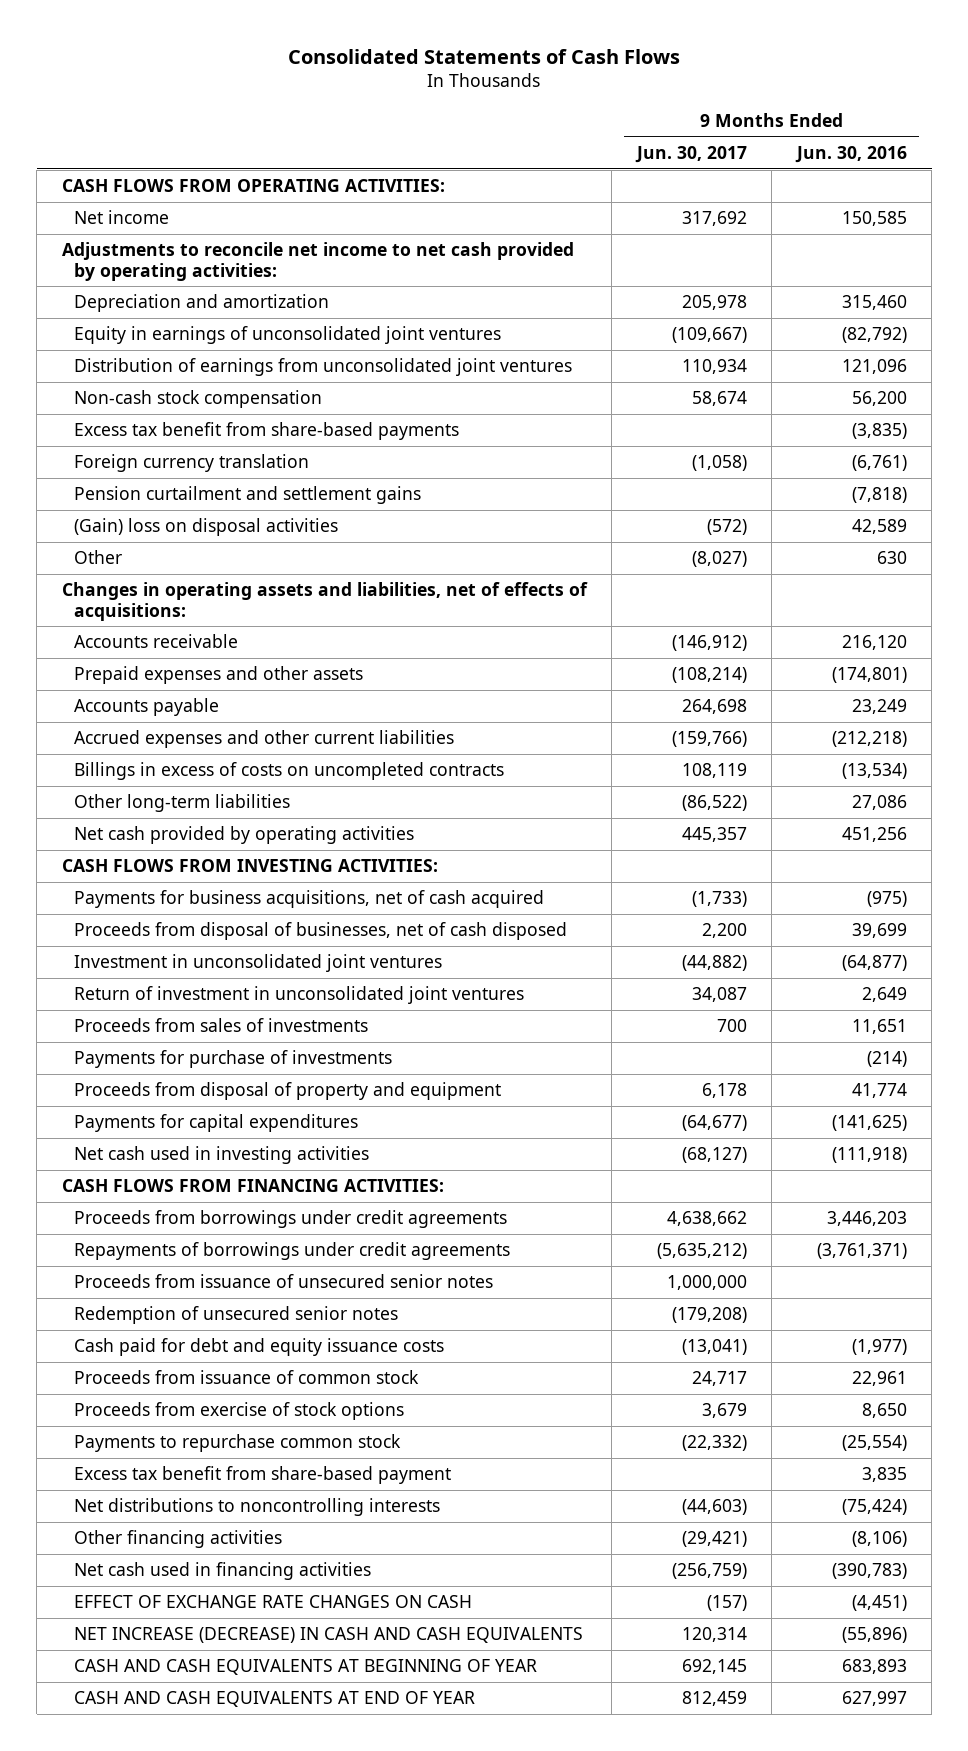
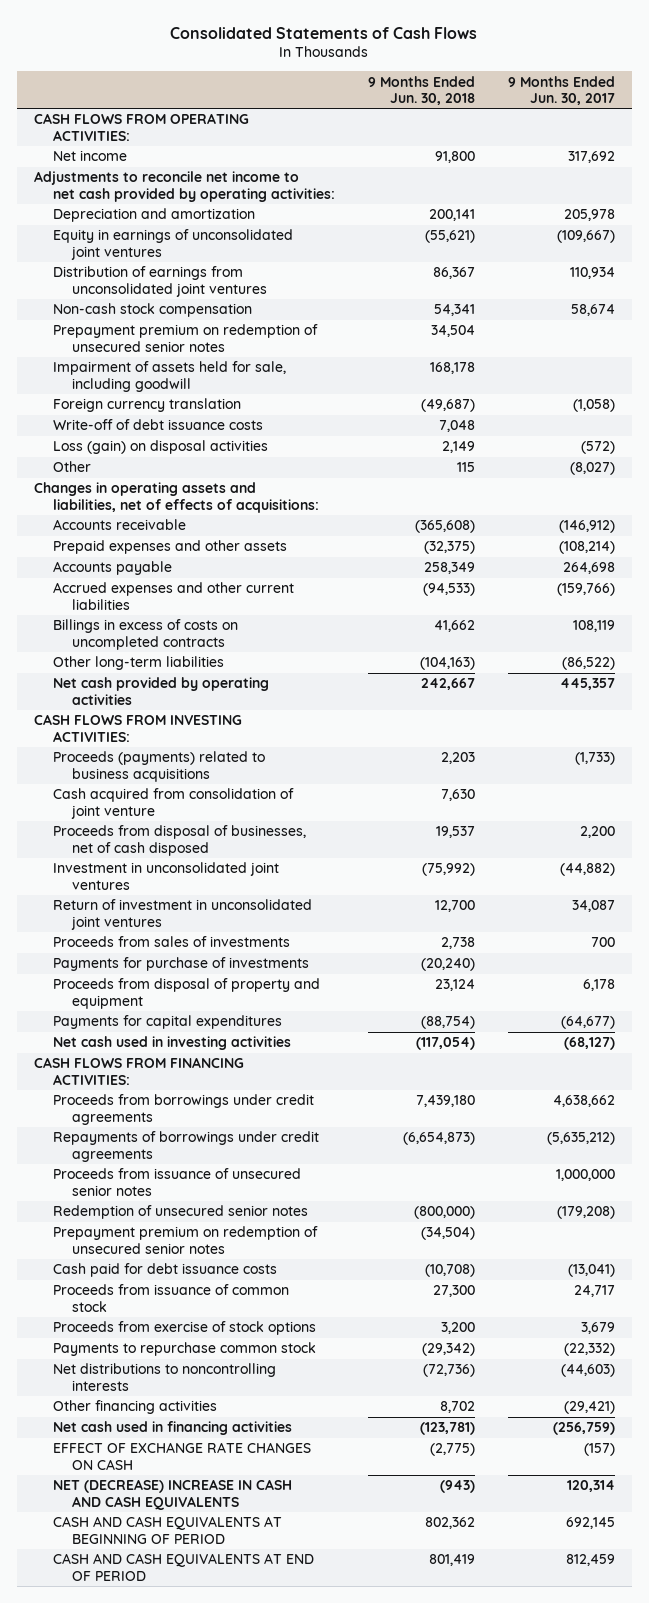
- | 9 Months Ended Jun. 30, 2017 | 9 Months Ended Jun. 30, 2016
+ | 9 Months Ended Jun. 30, 2018 | 9 Months Ended Jun. 30, 2017
- Excess tax benefit from share-based payments | | (3,835)
+ Prepayment premium on redemption of unsecured senior notes | 34,504 |
+ Impairment of assets held for sale, including goodwill | 168,178 |
- Pension curtailment and settlement gains | | (7,818)
- (Gain) loss on disposal activities | (572) | 42,589
+ Write-off of debt issuance costs | 7,048 |
+ Loss (gain) on disposal activities | 2,149 | (572)
- Payments for business acquisitions, net of cash acquired | (1,733) | (975)
+ Proceeds (payments) related to business acquisitions | 2,203 | (1,733)
+ Cash acquired from consolidation of joint venture | 7,630 |
- Cash paid for debt and equity issuance costs | (13,041) | (1,977)
+ Prepayment premium on redemption of unsecured senior notes | (34,504) |
+ Cash paid for debt issuance costs | (10,708) | (13,041)
- Excess tax benefit from share-based payment | | 3,835
- NET INCREASE (DECREASE) IN CASH AND CASH EQUIVALENTS | 120,314 | (55,896)
- CASH AND CASH EQUIVALENTS AT BEGINNING OF YEAR | 692,145 | 683,893
- CASH AND CASH EQUIVALENTS AT END OF YEAR | 812,459 | 627,997
+ NET (DECREASE) INCREASE IN CASH AND CASH EQUIVALENTS | (943) | 120,314
+ CASH AND CASH EQUIVALENTS AT BEGINNING OF PERIOD | 802,362 | 692,145
+ CASH AND CASH EQUIVALENTS AT END OF PERIOD | 801,419 | 812,459

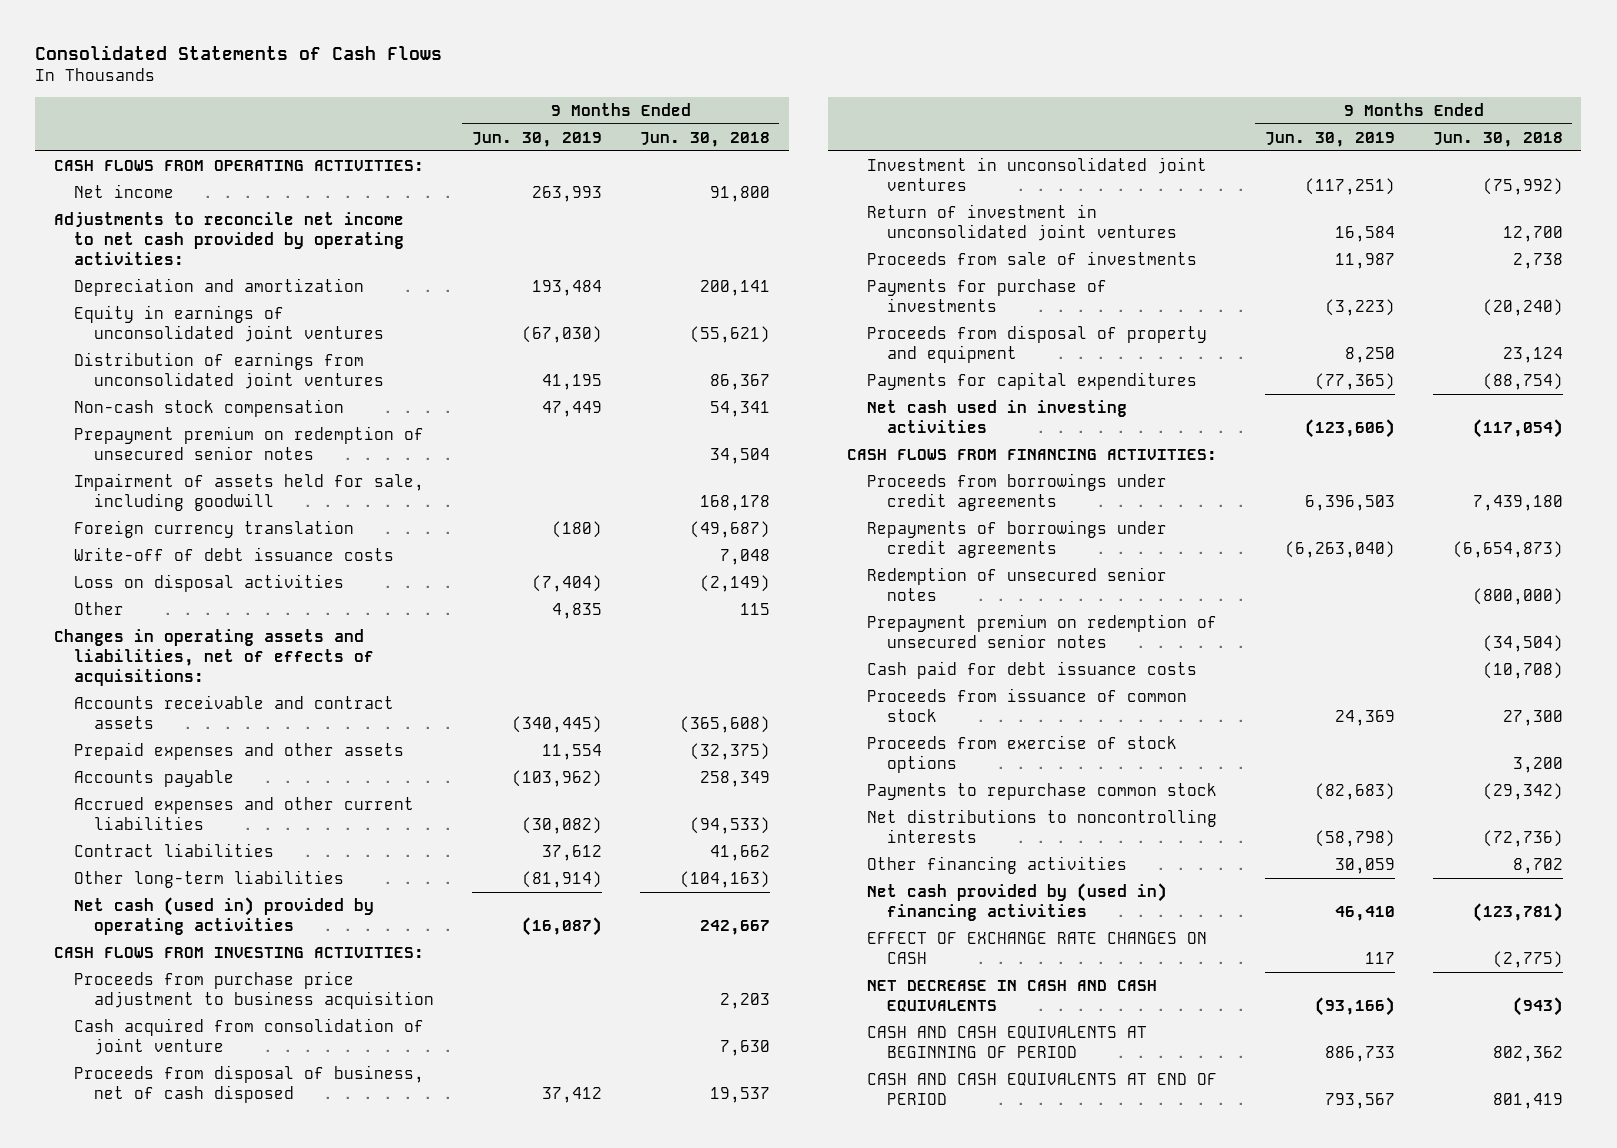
- | 9 Months Ended Jun. 30, 2018 | 9 Months Ended Jun. 30, 2017
+ | 9 Months Ended Jun. 30, 2019 | 9 Months Ended Jun. 30, 2018
- Loss (gain) on disposal activities | 2,149 | (572)
+ Loss on disposal activities | (7,404) | (2,149)
- Accounts receivable | (365,608) | (146,912)
+ Accounts receivable and contract assets | (340,445) | (365,608)
- Billings in excess of costs on uncompleted contracts | 41,662 | 108,119
+ Contract liabilities | 37,612 | 41,662
- Net cash provided by operating activities | 242,667 | 445,357
+ Net cash (used in) provided by operating activities | (16,087) | 242,667
- Proceeds (payments) related to business acquisitions | 2,203 | (1,733)
+ Proceeds from purchase price adjustment to business acquisition | | 2,203
- Proceeds from disposal of businesses, net of cash disposed | 19,537 | 2,200
+ Proceeds from disposal of business, net of cash disposed | 37,412 | 19,537
- Proceeds from sales of investments | 2,738 | 700
+ Proceeds from sale of investments | 11,987 | 2,738
- Proceeds from issuance of unsecured senior notes | | 1,000,000
- Net cash used in financing activities | (123,781) | (256,759)
+ Net cash provided by (used in) financing activities | 46,410 | (123,781)
- NET (DECREASE) INCREASE IN CASH AND CASH EQUIVALENTS | (943) | 120,314
+ NET DECREASE IN CASH AND CASH EQUIVALENTS | (93,166) | (943)

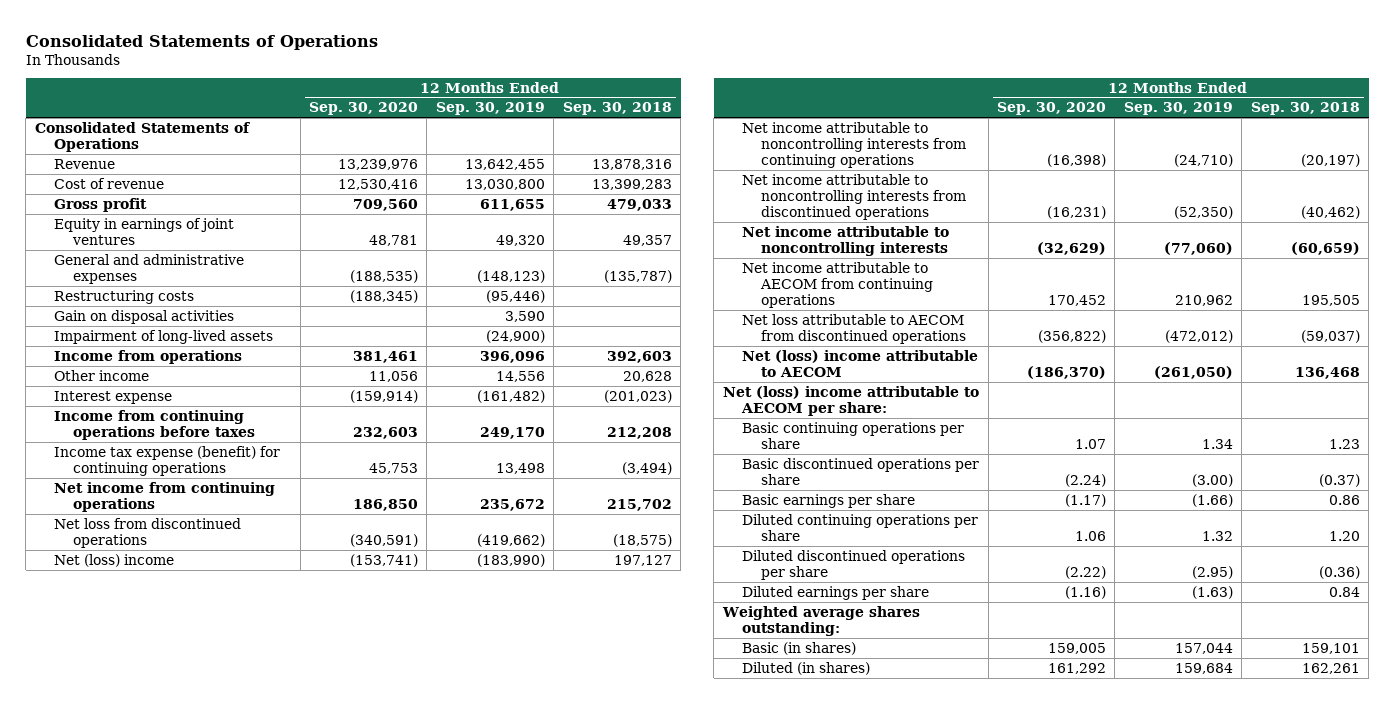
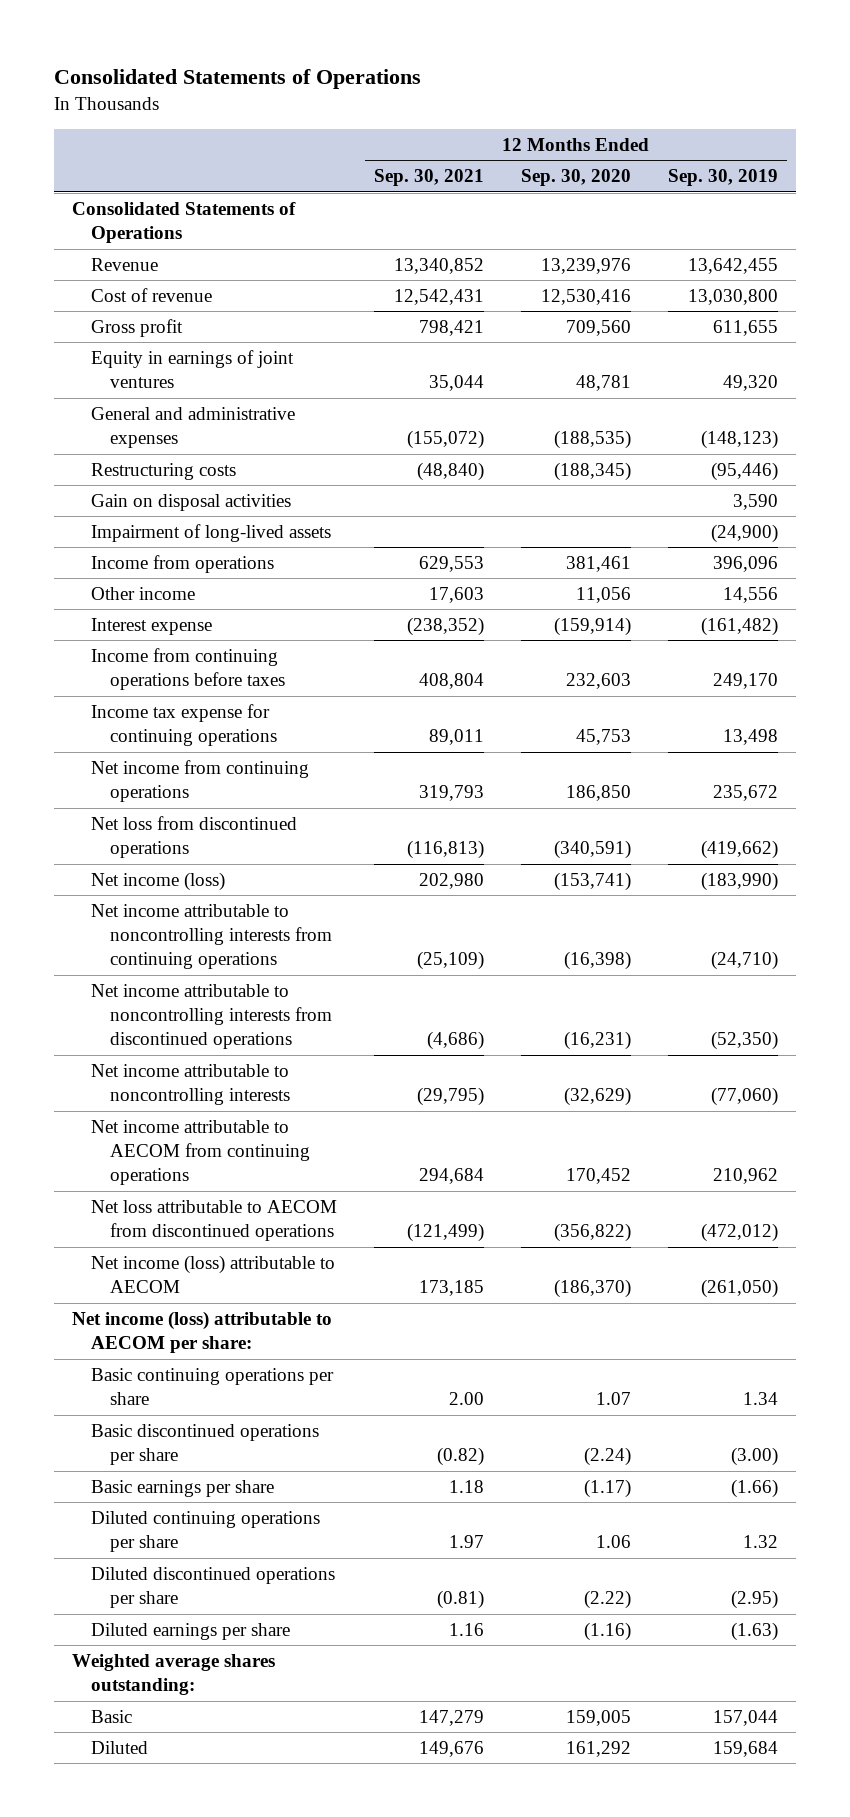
- | 12 Months Ended Sep. 30, 2020 | 12 Months Ended Sep. 30, 2019 | 12 Months Ended Sep. 30, 2018
+ | 12 Months Ended Sep. 30, 2021 | 12 Months Ended Sep. 30, 2020 | 12 Months Ended Sep. 30, 2019
- Income tax expense (benefit) for continuing operations | 45,753 | 13,498 | (3,494)
+ Income tax expense for continuing operations | 89,011 | 45,753 | 13,498
- Net (loss) income | (153,741) | (183,990) | 197,127
+ Net income (loss) | 202,980 | (153,741) | (183,990)
- Net (loss) income attributable to AECOM | (186,370) | (261,050) | 136,468
- Net (loss) income attributable to AECOM per share:
+ Net income (loss) attributable to AECOM | 173,185 | (186,370) | (261,050)
+ Net income (loss) attributable to AECOM per share:
- Basic (in shares) | 159,005 | 157,044 | 159,101
- Diluted (in shares) | 161,292 | 159,684 | 162,261
+ Basic | 147,279 | 159,005 | 157,044
+ Diluted | 149,676 | 161,292 | 159,684

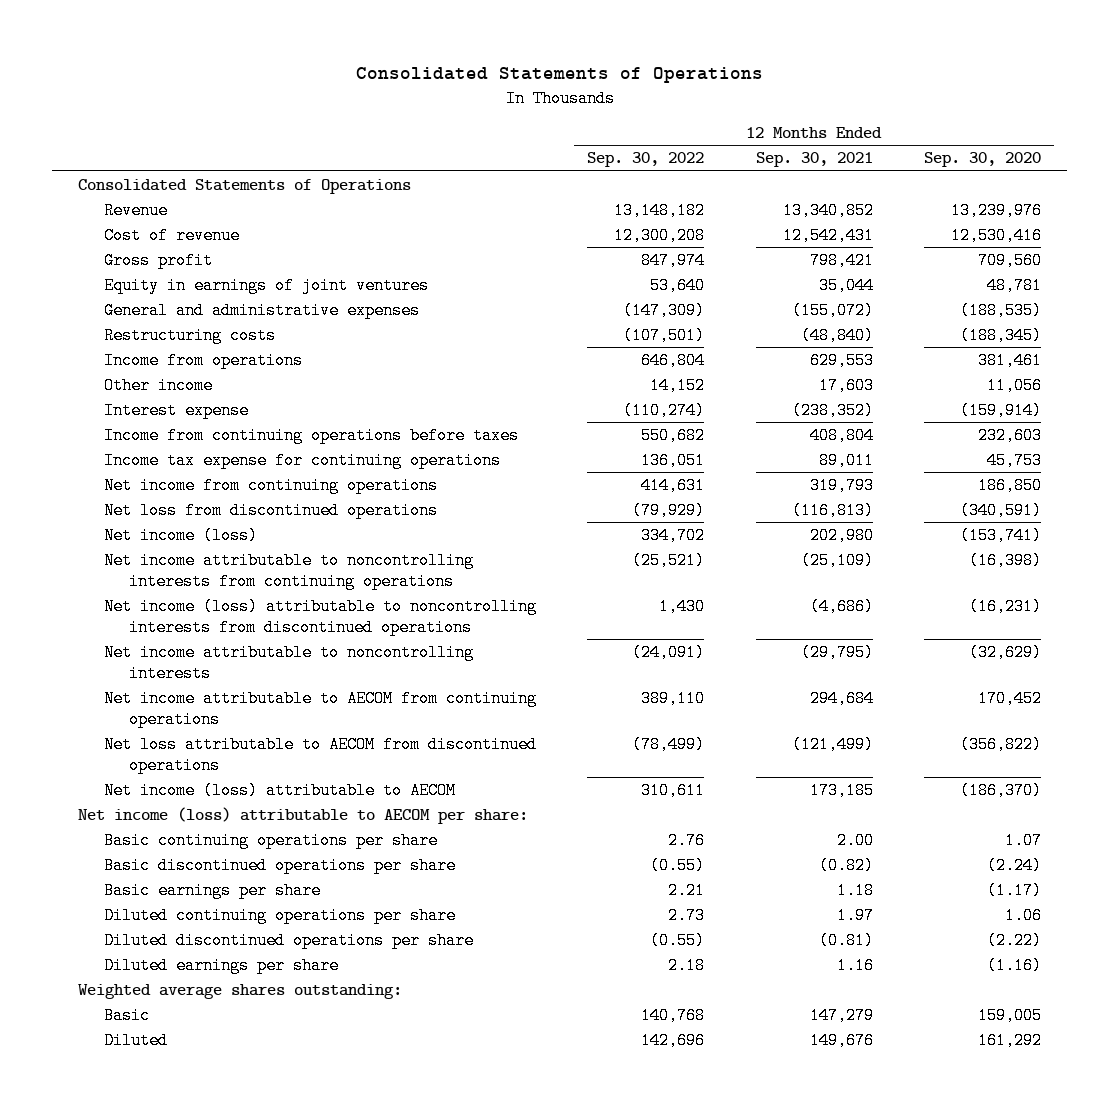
- | 12 Months Ended Sep. 30, 2021 | 12 Months Ended Sep. 30, 2020 | 12 Months Ended Sep. 30, 2019
+ | 12 Months Ended Sep. 30, 2022 | 12 Months Ended Sep. 30, 2021 | 12 Months Ended Sep. 30, 2020
- Gain on disposal activities | | | 3,590
- Impairment of long-lived assets | | | (24,900)
- Net income attributable to noncontrolling interests from discontinued operations | (4,686) | (16,231) | (52,350)
+ Net income (loss) attributable to noncontrolling interests from discontinued operations | 1,430 | (4,686) | (16,231)

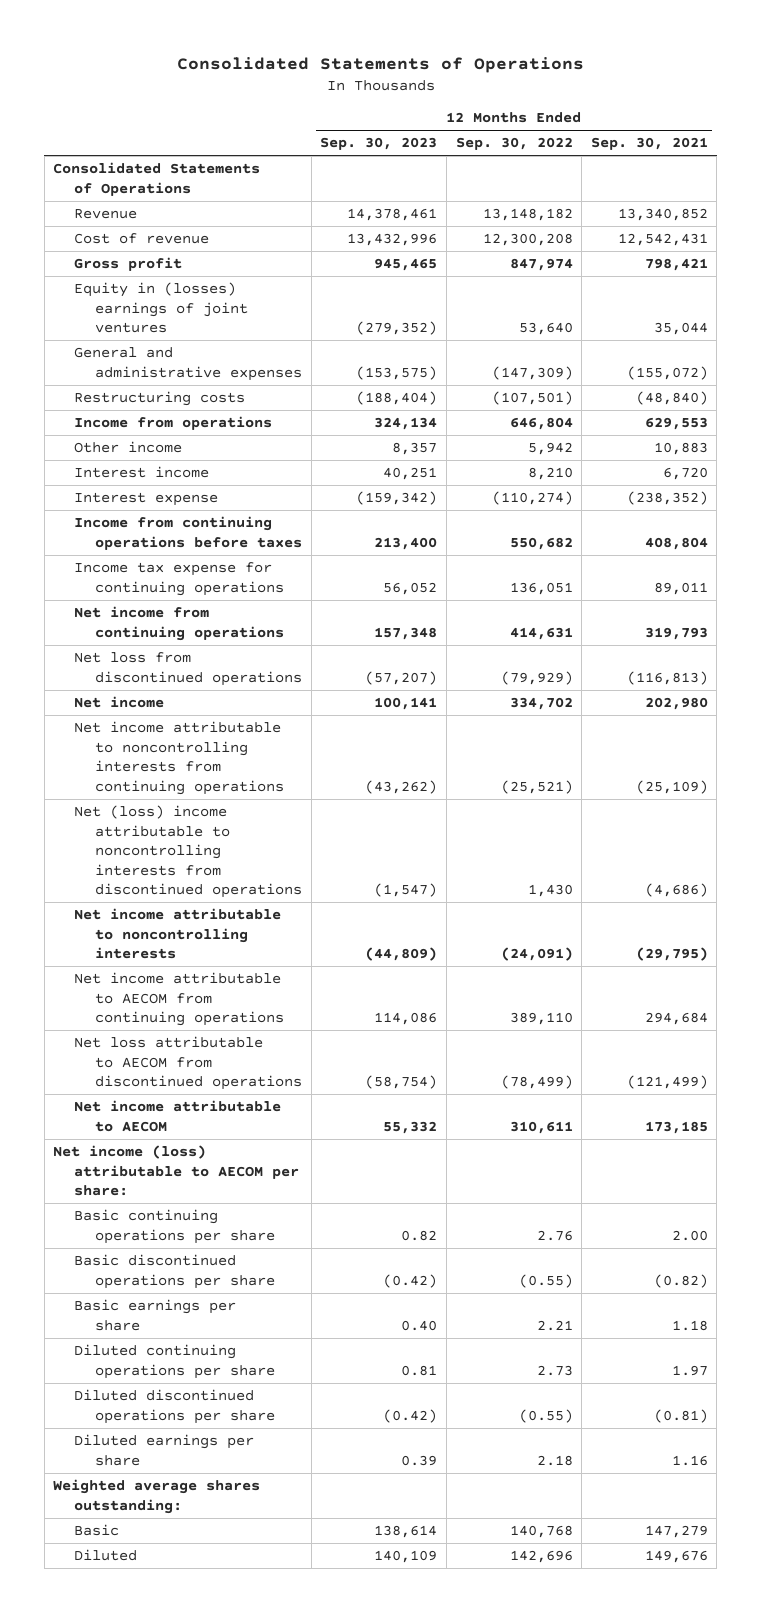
- | 12 Months Ended Sep. 30, 2022 | 12 Months Ended Sep. 30, 2021 | 12 Months Ended Sep. 30, 2020
+ | 12 Months Ended Sep. 30, 2023 | 12 Months Ended Sep. 30, 2022 | 12 Months Ended Sep. 30, 2021
- Equity in earnings of joint ventures | 53,640 | 35,044 | 48,781
+ Equity in (losses) earnings of joint ventures | (279,352) | 53,640 | 35,044
- Other income | 14,152 | 17,603 | 11,056
+ Other income | 8,357 | 5,942 | 10,883
+ Interest income | 40,251 | 8,210 | 6,720
- Net income (loss) | 334,702 | 202,980 | (153,741)
+ Net income | 100,141 | 334,702 | 202,980
- Net income (loss) attributable to noncontrolling interests from discontinued operations | 1,430 | (4,686) | (16,231)
+ Net (loss) income attributable to noncontrolling interests from discontinued operations | (1,547) | 1,430 | (4,686)
- Net income (loss) attributable to AECOM | 310,611 | 173,185 | (186,370)
+ Net income attributable to AECOM | 55,332 | 310,611 | 173,185

